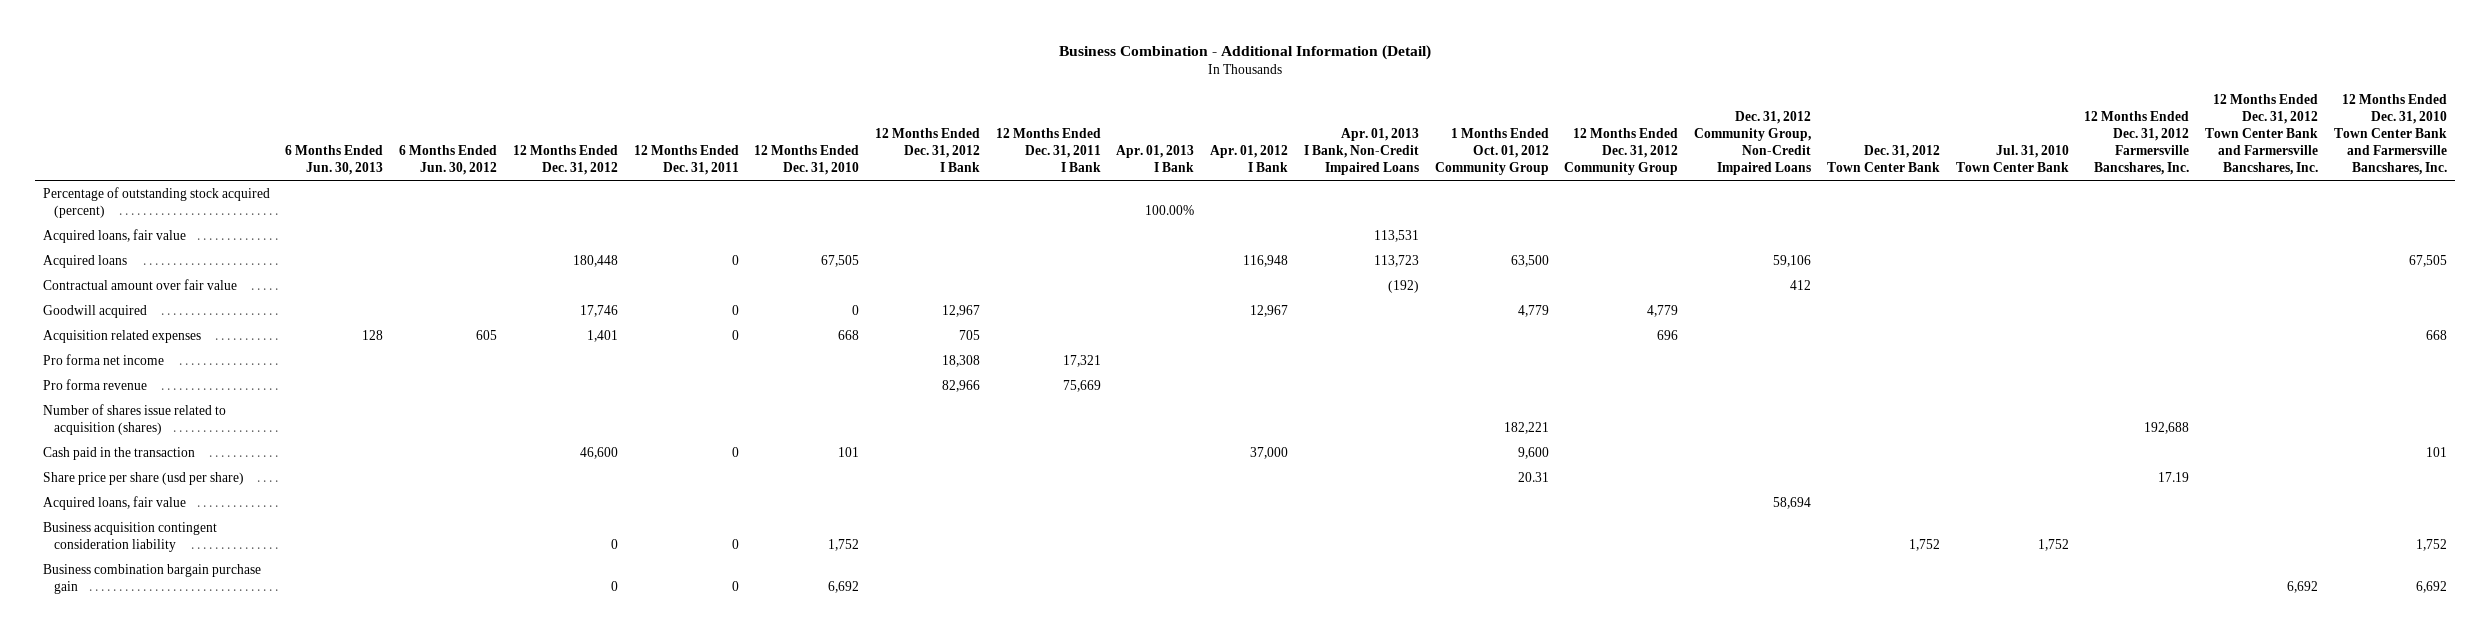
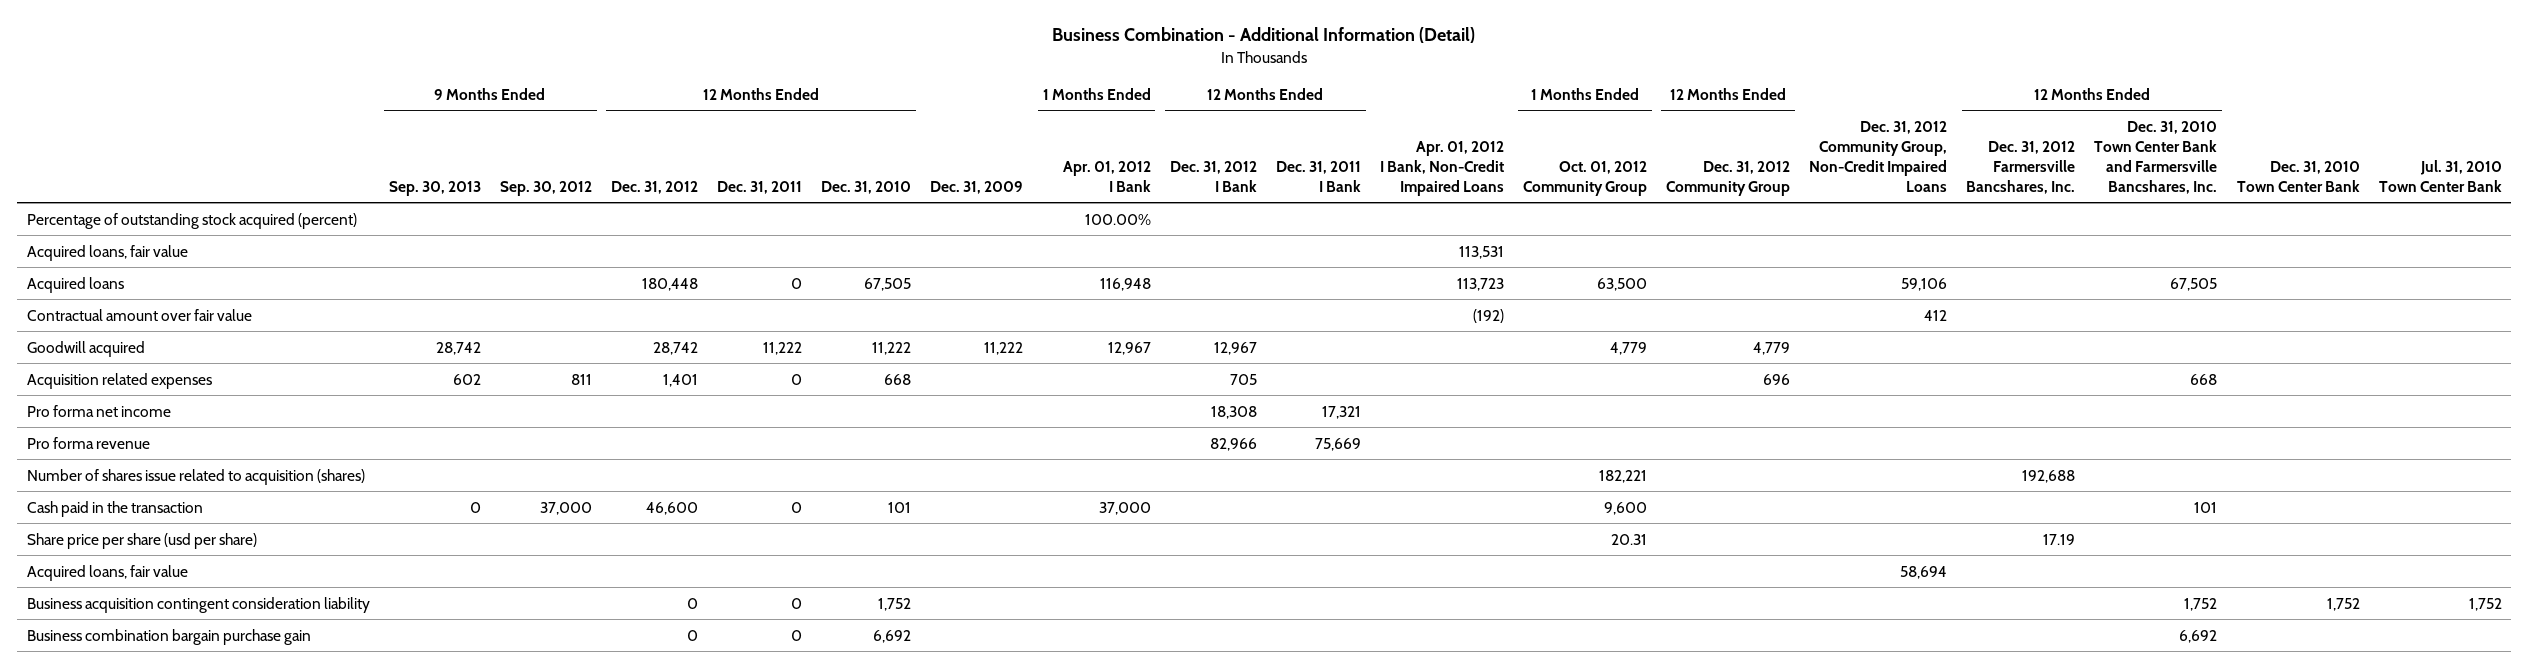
- | 6 Months Ended Jun. 30, 2013 | 6 Months Ended Jun. 30, 2012 | 12 Months Ended Dec. 31, 2012 | 12 Months Ended Dec. 31, 2011 | 12 Months Ended Dec. 31, 2010 | 12 Months Ended Dec. 31, 2012 I Bank | 12 Months Ended Dec. 31, 2011 I Bank | Apr. 01, 2013 I Bank | Apr. 01, 2012 I Bank | Apr. 01, 2013 I Bank, Non-Credit Impaired Loans | 1 Months Ended Oct. 01, 2012 Community Group | 12 Months Ended Dec. 31, 2012 Community Group | Dec. 31, 2012 Community Group, Non-Credit Impaired Loans | Dec. 31, 2012 Town Center Bank | Jul. 31, 2010 Town Center Bank | 12 Months Ended Dec. 31, 2012 Farmersville Bancshares, Inc. | 12 Months Ended Dec. 31, 2012 Town Center Bank and Farmersville Bancshares, Inc. | 12 Months Ended Dec. 31, 2010 Town Center Bank and Farmersville Bancshares, Inc.
+ | 9 Months Ended Sep. 30, 2013 | 9 Months Ended Sep. 30, 2012 | 12 Months Ended Dec. 31, 2012 | 12 Months Ended Dec. 31, 2011 | 12 Months Ended Dec. 31, 2010 | Dec. 31, 2009 | 1 Months Ended Apr. 01, 2012 I Bank | 12 Months Ended Dec. 31, 2012 I Bank | 12 Months Ended Dec. 31, 2011 I Bank | Apr. 01, 2012 I Bank, Non-Credit Impaired Loans | 1 Months Ended Oct. 01, 2012 Community Group | 12 Months Ended Dec. 31, 2012 Community Group | Dec. 31, 2012 Community Group, Non-Credit Impaired Loans | 12 Months Ended Dec. 31, 2012 Farmersville Bancshares, Inc. | 12 Months Ended Dec. 31, 2010 Town Center Bank and Farmersville Bancshares, Inc. | Dec. 31, 2010 Town Center Bank | Jul. 31, 2010 Town Center Bank
- Goodwill acquired | | | 17,746 | 0 | 0 | 12,967 | | | 12,967 | | 4,779 | 4,779 | | | | | |
+ Goodwill acquired | 28,742 | | 28,742 | 11,222 | 11,222 | 11,222 | 12,967 | 12,967 | | | 4,779 | 4,779 | | | | |

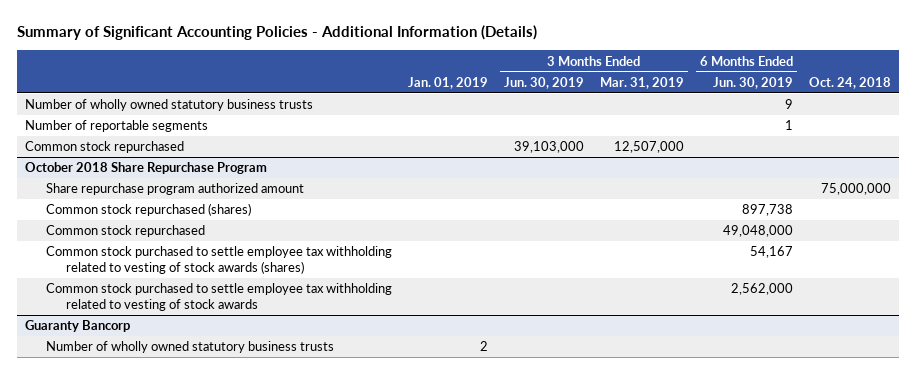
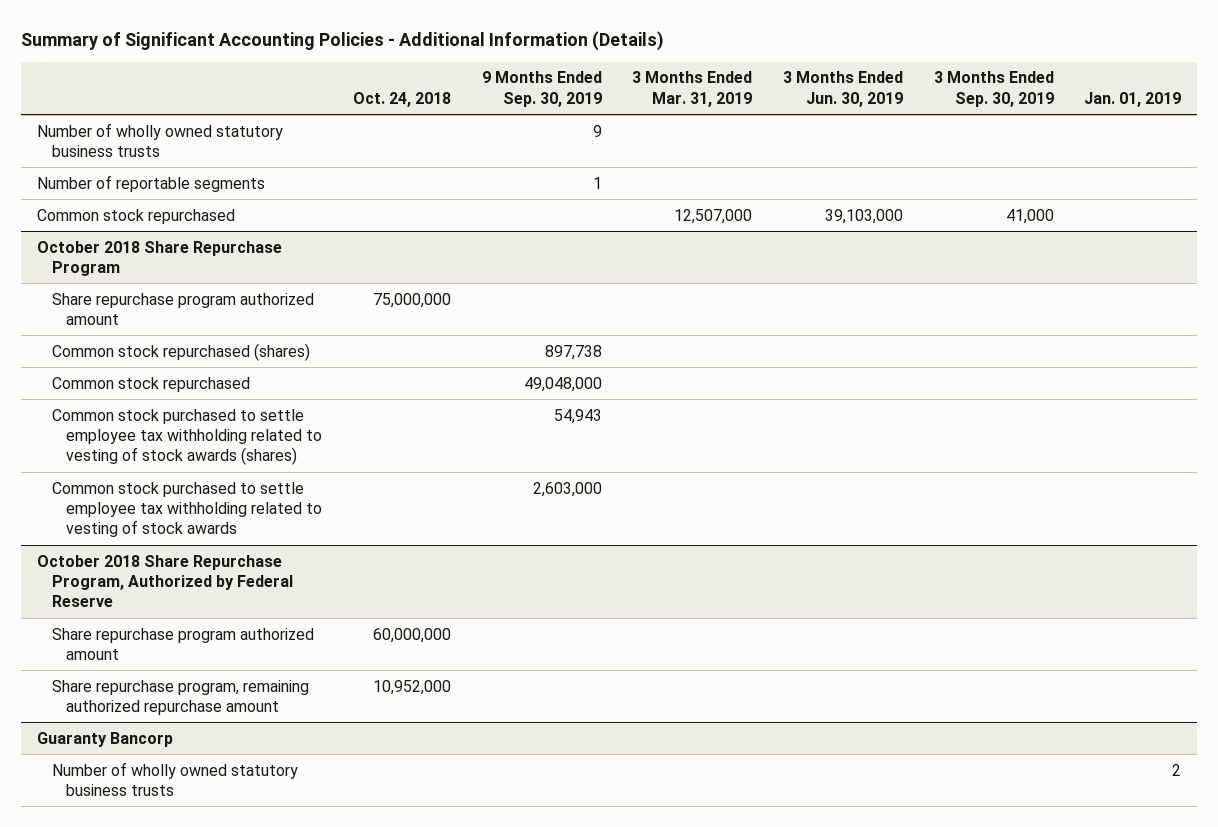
- | Jan. 01, 2019 | 3 Months Ended Jun. 30, 2019 | 3 Months Ended Mar. 31, 2019 | 6 Months Ended Jun. 30, 2019 | Oct. 24, 2018
+ | Oct. 24, 2018 | 9 Months Ended Sep. 30, 2019 | 3 Months Ended Mar. 31, 2019 | 3 Months Ended Jun. 30, 2019 | 3 Months Ended Sep. 30, 2019 | Jan. 01, 2019
+ October 2018 Share Repurchase Program, Authorized by Federal Reserve
+ Share repurchase program authorized amount | 60,000,000 | | | | |
+ Share repurchase program, remaining authorized repurchase amount | 10,952,000 | | | | |

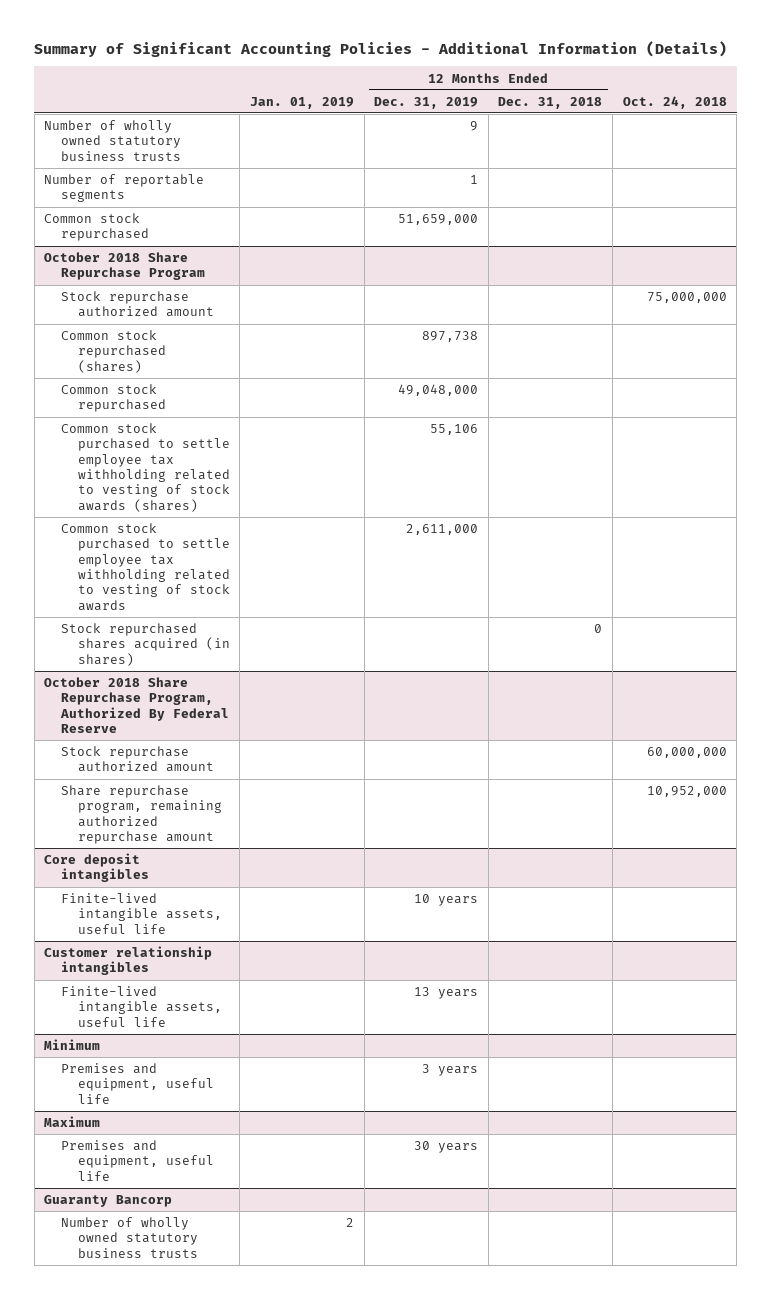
- | Oct. 24, 2018 | 9 Months Ended Sep. 30, 2019 | 3 Months Ended Mar. 31, 2019 | 3 Months Ended Jun. 30, 2019 | 3 Months Ended Sep. 30, 2019 | Jan. 01, 2019
+ | Jan. 01, 2019 | 12 Months Ended Dec. 31, 2019 | 12 Months Ended Dec. 31, 2018 | Oct. 24, 2018
@ October 2018 Share Repurchase Program
- Share repurchase program authorized amount | 75,000,000 | | | | |
+ Stock repurchase authorized amount | | | | 75,000,000
- October 2018 Share Repurchase Program, Authorized by Federal Reserve
- Share repurchase program authorized amount | 60,000,000 | | | | |
@ October 2018 Share Repurchase Program
+ Stock repurchased shares acquired (in shares) | | | 0 |
+ October 2018 Share Repurchase Program, Authorized By Federal Reserve
+ Stock repurchase authorized amount | | | | 60,000,000
+ Core deposit intangibles
+ Finite-lived intangible assets, useful life | | 10 years | |
+ Customer relationship intangibles
+ Finite-lived intangible assets, useful life | | 13 years | |
+ Minimum
+ Premises and equipment, useful life | | 3 years | |
+ Maximum
+ Premises and equipment, useful life | | 30 years | |

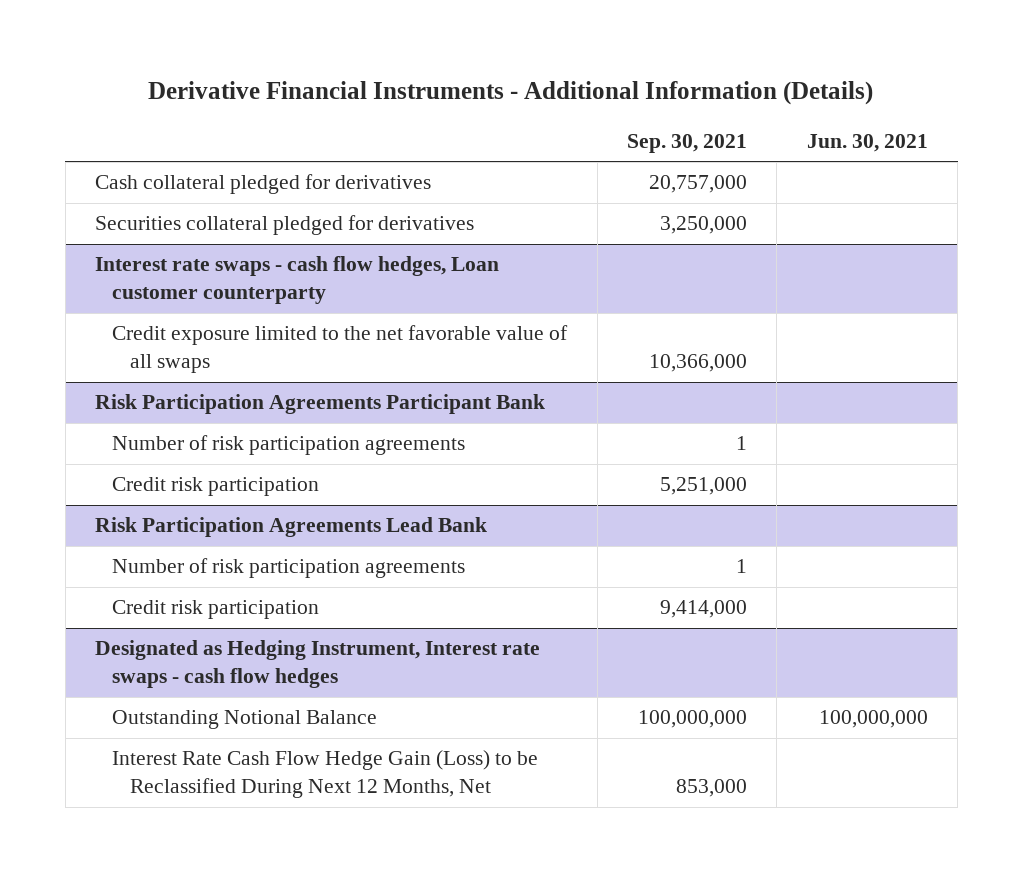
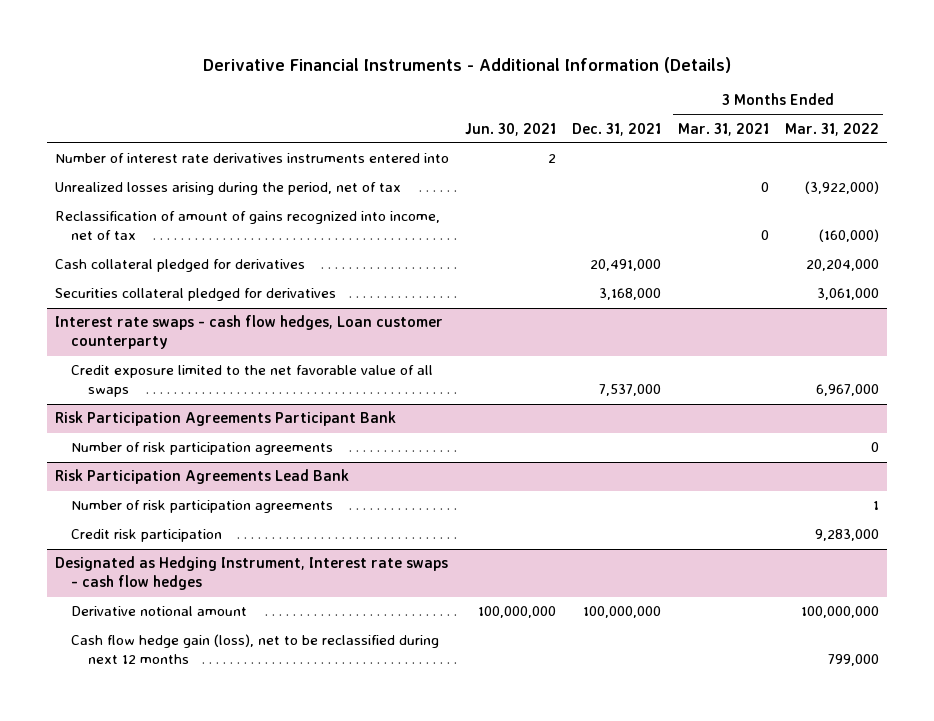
- | Sep. 30, 2021 | Jun. 30, 2021
+ | Jun. 30, 2021 | Dec. 31, 2021 | 3 Months Ended Mar. 31, 2021 | 3 Months Ended Mar. 31, 2022
+ Number of interest rate derivatives instruments entered into | 2 | | |
+ Unrealized losses arising during the period, net of tax | | | 0 | (3,922,000)
+ Reclassification of amount of gains recognized into income, net of tax | | | 0 | (160,000)
@ Risk Participation Agreements Participant Bank
- Credit risk participation | 5,251,000 |
@ Designated as Hedging Instrument, Interest rate swaps - cash flow hedges
- Outstanding Notional Balance | 100,000,000 | 100,000,000
- Interest Rate Cash Flow Hedge Gain (Loss) to be Reclassified During Next 12 Months, Net | 853,000 |
+ Derivative notional amount | 100,000,000 | 100,000,000 | | 100,000,000
+ Cash flow hedge gain (loss), net to be reclassified during next 12 months | | | | 799,000

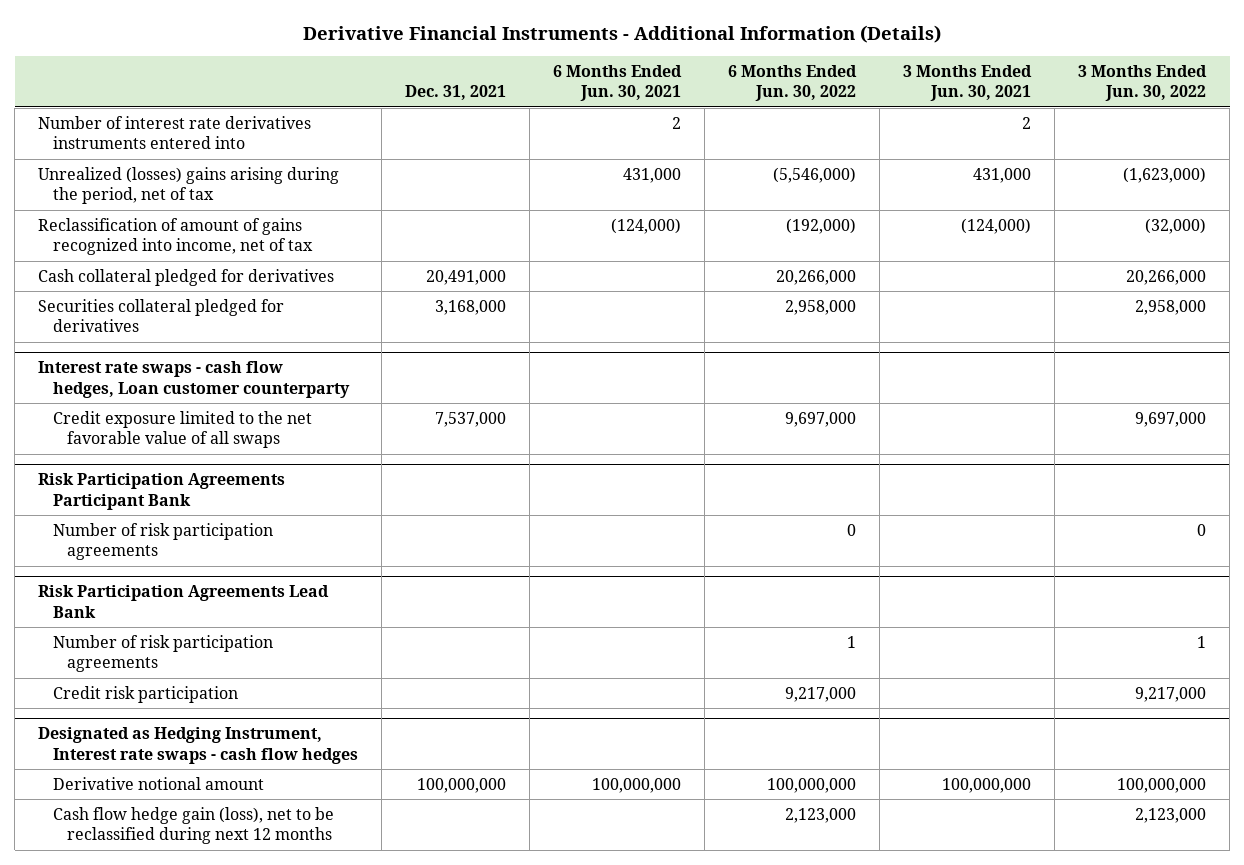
- | Jun. 30, 2021 | Dec. 31, 2021 | 3 Months Ended Mar. 31, 2021 | 3 Months Ended Mar. 31, 2022
+ | Dec. 31, 2021 | 6 Months Ended Jun. 30, 2021 | 6 Months Ended Jun. 30, 2022 | 3 Months Ended Jun. 30, 2021 | 3 Months Ended Jun. 30, 2022
- Unrealized losses arising during the period, net of tax | | | 0 | (3,922,000)
+ Unrealized (losses) gains arising during the period, net of tax | | 431,000 | (5,546,000) | 431,000 | (1,623,000)

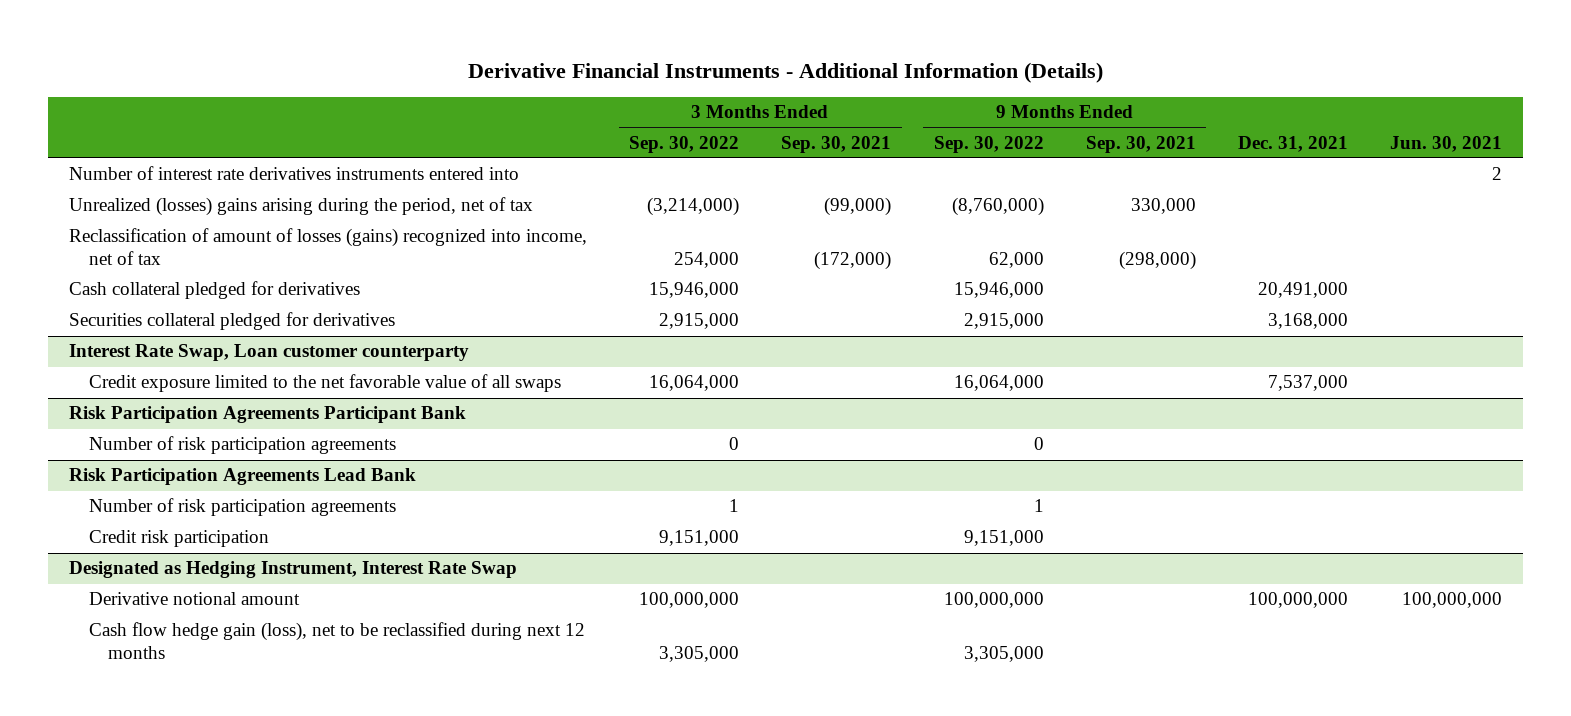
- | Dec. 31, 2021 | 6 Months Ended Jun. 30, 2021 | 6 Months Ended Jun. 30, 2022 | 3 Months Ended Jun. 30, 2021 | 3 Months Ended Jun. 30, 2022
+ | 3 Months Ended Sep. 30, 2022 | 3 Months Ended Sep. 30, 2021 | 9 Months Ended Sep. 30, 2022 | 9 Months Ended Sep. 30, 2021 | Dec. 31, 2021 | Jun. 30, 2021
- Reclassification of amount of gains recognized into income, net of tax | | (124,000) | (192,000) | (124,000) | (32,000)
+ Reclassification of amount of losses (gains) recognized into income, net of tax | 254,000 | (172,000) | 62,000 | (298,000) | |
- Interest rate swaps - cash flow hedges, Loan customer counterparty
+ Interest Rate Swap, Loan customer counterparty
- Designated as Hedging Instrument, Interest rate swaps - cash flow hedges
+ Designated as Hedging Instrument, Interest Rate Swap

